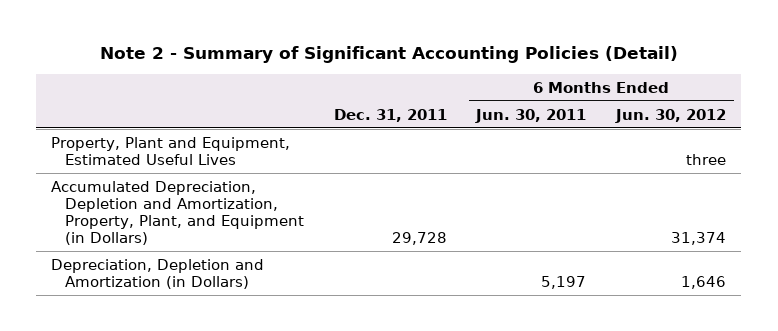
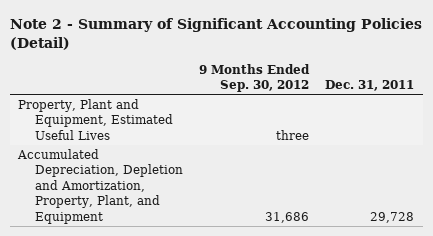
- | Dec. 31, 2011 | 6 Months Ended Jun. 30, 2011 | 6 Months Ended Jun. 30, 2012
+ | 9 Months Ended Sep. 30, 2012 | Dec. 31, 2011
- Accumulated Depreciation, Depletion and Amortization, Property, Plant, and Equipment (in Dollars) | 29,728 | | 31,374
- Depreciation, Depletion and Amortization (in Dollars) | | 5,197 | 1,646
+ Accumulated Depreciation, Depletion and Amortization, Property, Plant, and Equipment | 31,686 | 29,728

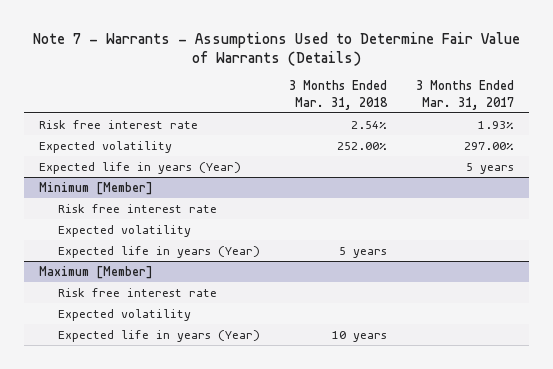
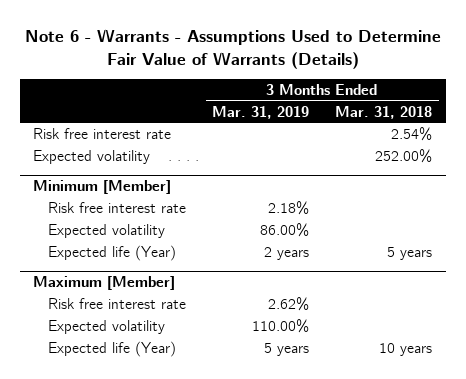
- Note 7 - Warrants - Assumptions Used to Determine Fair Value of Warrants (Details)
+ Note 6 - Warrants - Assumptions Used to Determine Fair Value of Warrants (Details)
- | 3 Months Ended Mar. 31, 2018 | 3 Months Ended Mar. 31, 2017
+ | 3 Months Ended Mar. 31, 2019 | 3 Months Ended Mar. 31, 2018
- Expected life in years (Year) | | 5 years
@ Minimum [Member]
- Expected life in years (Year) | 5 years |
+ Expected life (Year) | 2 years | 5 years
@ Maximum [Member]
- Expected life in years (Year) | 10 years |
+ Expected life (Year) | 5 years | 10 years

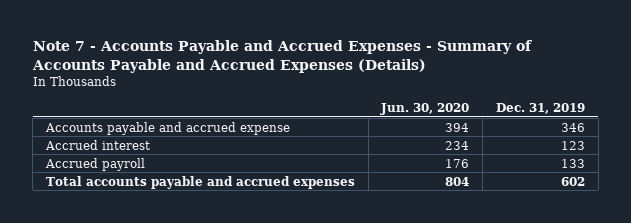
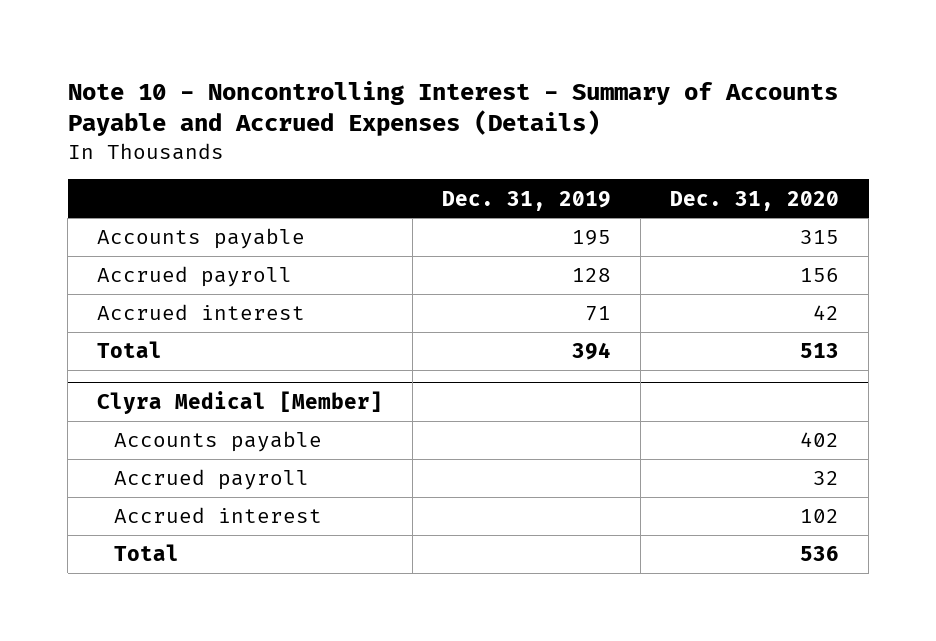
- Note 7 - Accounts Payable and Accrued Expenses - Summary of Accounts Payable and Accrued Expenses (Details)
+ Note 10 - Noncontrolling Interest - Summary of Accounts Payable and Accrued Expenses (Details)
- | Jun. 30, 2020 | Dec. 31, 2019
+ | Dec. 31, 2019 | Dec. 31, 2020
- Accounts payable and accrued expense | 394 | 346
- Accrued interest | 234 | 123
- Accrued payroll | 176 | 133
- Total accounts payable and accrued expenses | 804 | 602
+ Accounts payable | 195 | 315
+ Accrued payroll | 128 | 156
+ Accrued interest | 71 | 42
+ Total | 394 | 513
+ Clyra Medical [Member]
+ Accounts payable | | 402
+ Accrued payroll | | 32
+ Accrued interest | | 102
+ Total | | 536

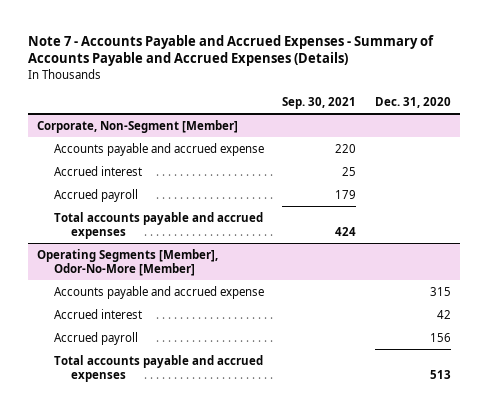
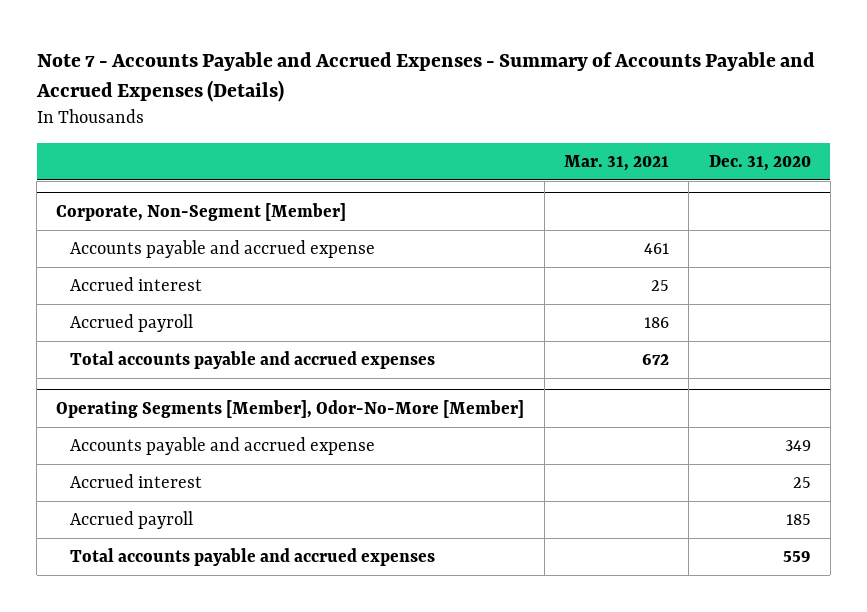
- | Sep. 30, 2021 | Dec. 31, 2020
+ | Mar. 31, 2021 | Dec. 31, 2020
@ Operating Segments [Member], Odor-No-More [Member]
- Accounts payable and accrued expense | | 315
- Accrued interest | | 42
- Accrued payroll | | 156
- Total accounts payable and accrued expenses | | 513
+ Accounts payable and accrued expense | | 349
+ Accrued interest | | 25
+ Accrued payroll | | 185
+ Total accounts payable and accrued expenses | | 559

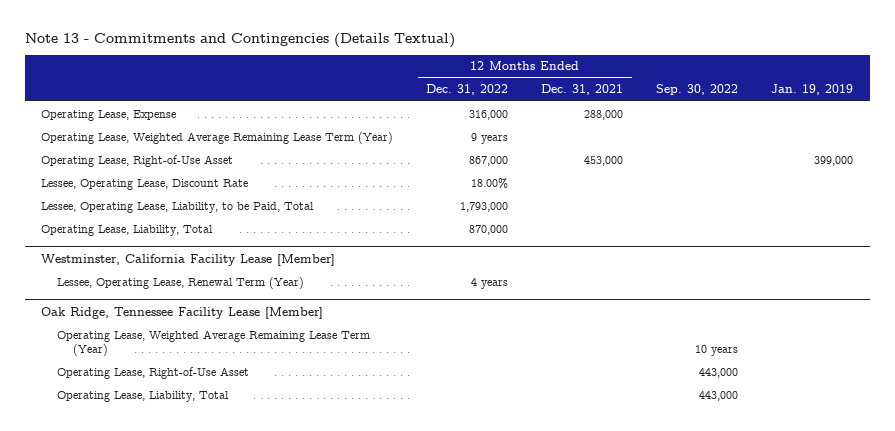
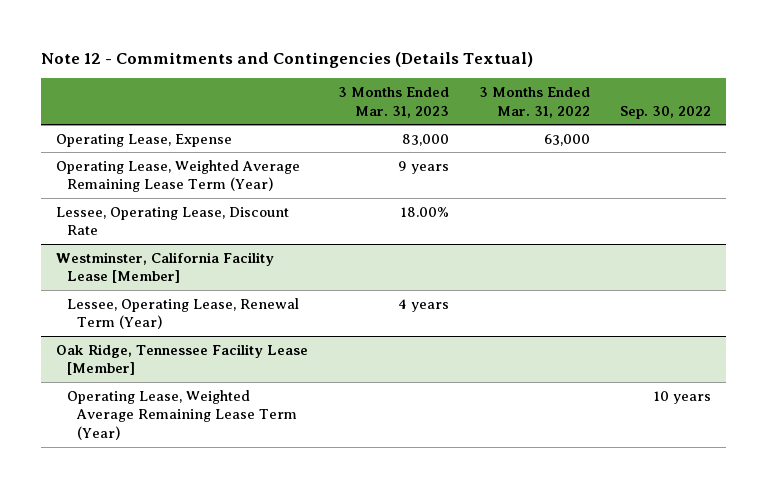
- Note 13 - Commitments and Contingencies (Details Textual)
+ Note 12 - Commitments and Contingencies (Details Textual)
- | 12 Months Ended Dec. 31, 2022 | 12 Months Ended Dec. 31, 2021 | Sep. 30, 2022 | Jan. 19, 2019
+ | 3 Months Ended Mar. 31, 2023 | 3 Months Ended Mar. 31, 2022 | Sep. 30, 2022
- Operating Lease, Right-of-Use Asset | 867,000 | 453,000 | | 399,000
- Lessee, Operating Lease, Liability, to be Paid, Total | 1,793,000 | | |
- Operating Lease, Liability, Total | 870,000 | | |
@ Oak Ridge, Tennessee Facility Lease [Member]
- Operating Lease, Right-of-Use Asset | | | 443,000 |
- Operating Lease, Liability, Total | | | 443,000 |

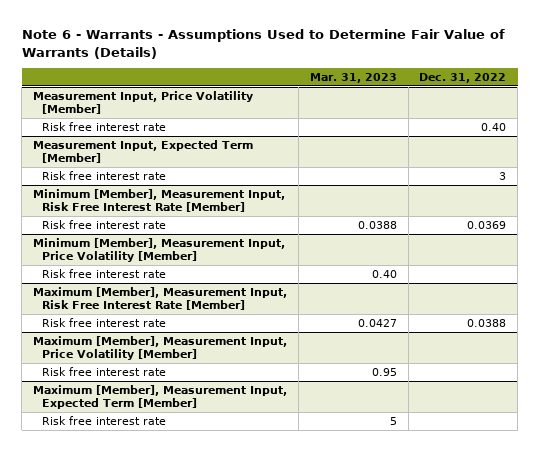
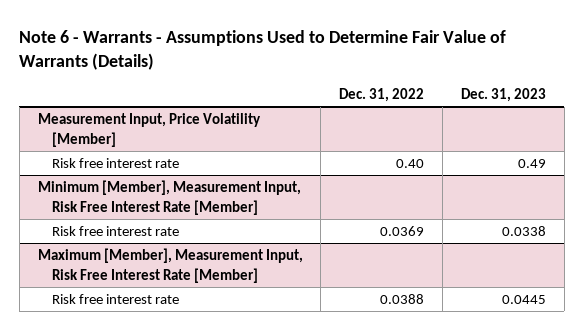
- | Mar. 31, 2023 | Dec. 31, 2022
+ | Dec. 31, 2022 | Dec. 31, 2023
- Measurement Input, Expected Term [Member]
- Risk free interest rate | | 3
- Minimum [Member], Measurement Input, Price Volatility [Member]
- Risk free interest rate | 0.40 |
- Maximum [Member], Measurement Input, Price Volatility [Member]
- Risk free interest rate | 0.95 |
- Maximum [Member], Measurement Input, Expected Term [Member]
- Risk free interest rate | 5 |

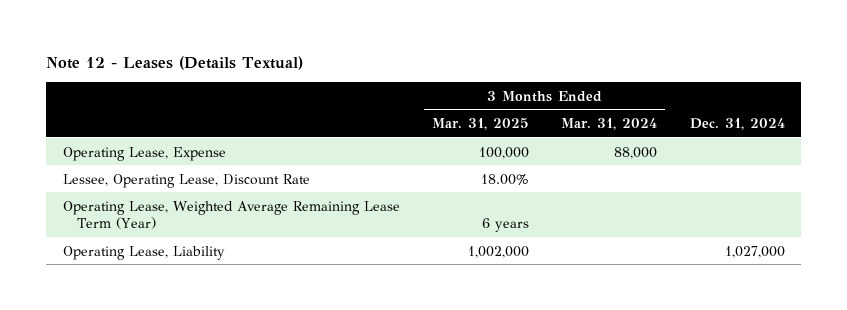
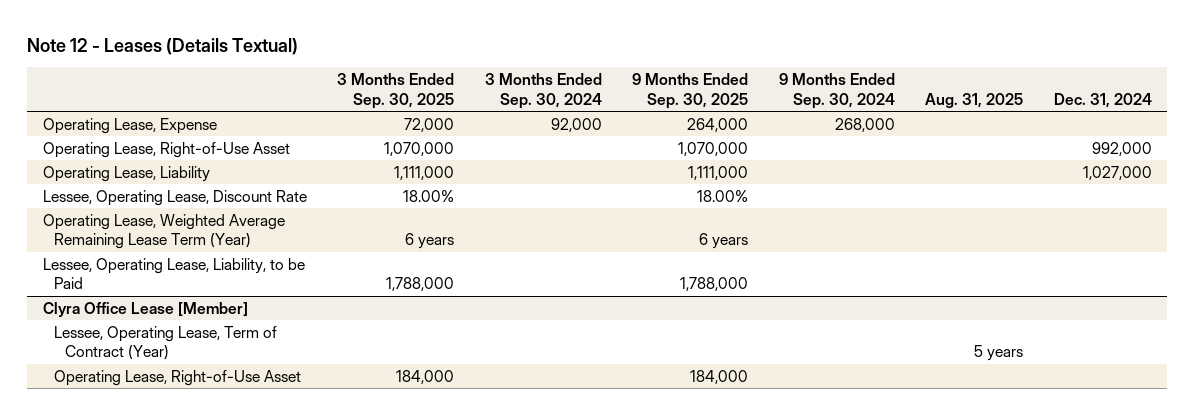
- | 3 Months Ended Mar. 31, 2025 | 3 Months Ended Mar. 31, 2024 | Dec. 31, 2024
+ | 3 Months Ended Sep. 30, 2025 | 3 Months Ended Sep. 30, 2024 | 9 Months Ended Sep. 30, 2025 | 9 Months Ended Sep. 30, 2024 | Aug. 31, 2025 | Dec. 31, 2024
+ Operating Lease, Right-of-Use Asset | 1,070,000 | | 1,070,000 | | | 992,000
moved up: Operating Lease, Liability | 1,111,000 | | 1,111,000 | | | 1,027,000
+ Lessee, Operating Lease, Liability, to be Paid | 1,788,000 | | 1,788,000 | | |
+ Clyra Office Lease [Member]
+ Lessee, Operating Lease, Term of Contract (Year) | | | | | 5 years |
+ Operating Lease, Right-of-Use Asset | 184,000 | | 184,000 | | |

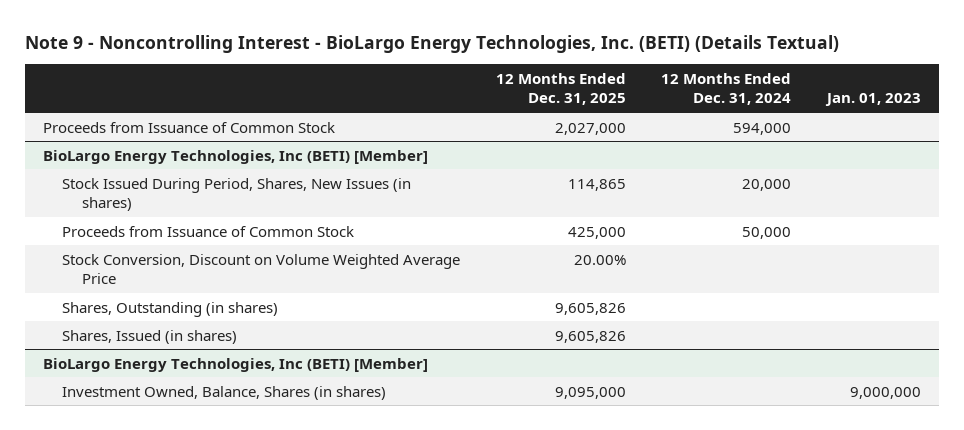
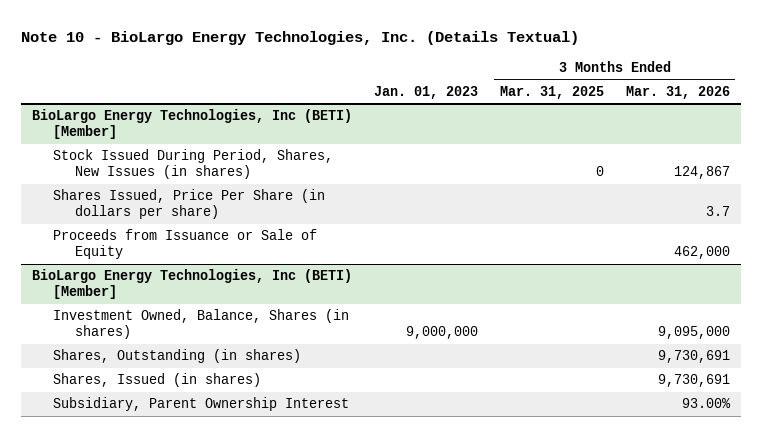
- Note 9 - Noncontrolling Interest - BioLargo Energy Technologies, Inc. (BETI) (Details Textual)
+ Note 10 - BioLargo Energy Technologies, Inc. (Details Textual)
- | 12 Months Ended Dec. 31, 2025 | 12 Months Ended Dec. 31, 2024 | Jan. 01, 2023
+ | Jan. 01, 2023 | 3 Months Ended Mar. 31, 2025 | 3 Months Ended Mar. 31, 2026
- Proceeds from Issuance of Common Stock | 2,027,000 | 594,000 |
@ BioLargo Energy Technologies, Inc (BETI) [Member]
- Proceeds from Issuance of Common Stock | 425,000 | 50,000 |
- Stock Conversion, Discount on Volume Weighted Average Price | 20.00% | |
+ Shares Issued, Price Per Share (in dollars per share) | | | 3.7
+ Proceeds from Issuance or Sale of Equity | | | 462,000
moved down: Shares, Outstanding (in shares) | | | 9,730,691
moved down: Shares, Issued (in shares) | | | 9,730,691
+ Subsidiary, Parent Ownership Interest | | | 93.00%

